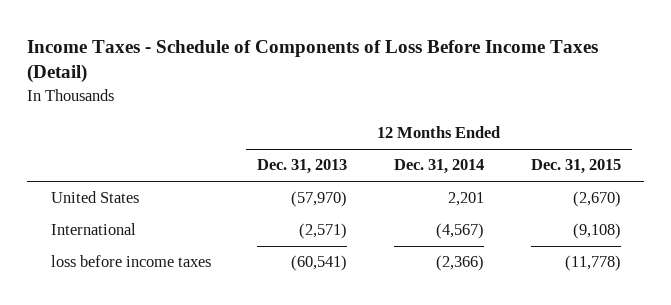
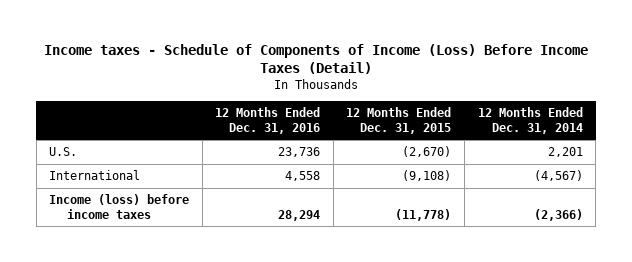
- Income Taxes - Schedule of Components of Loss Before Income Taxes (Detail)
+ Income taxes - Schedule of Components of Income (Loss) Before Income Taxes (Detail)
- | 12 Months Ended Dec. 31, 2013 | 12 Months Ended Dec. 31, 2014 | 12 Months Ended Dec. 31, 2015
+ | 12 Months Ended Dec. 31, 2016 | 12 Months Ended Dec. 31, 2015 | 12 Months Ended Dec. 31, 2014
- United States | (57,970) | 2,201 | (2,670)
+ U.S. | 23,736 | (2,670) | 2,201
- loss before income taxes | (60,541) | (2,366) | (11,778)
+ Income (loss) before income taxes | 28,294 | (11,778) | (2,366)

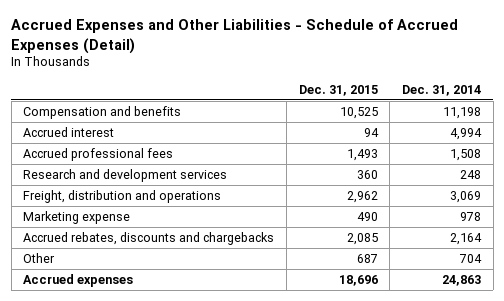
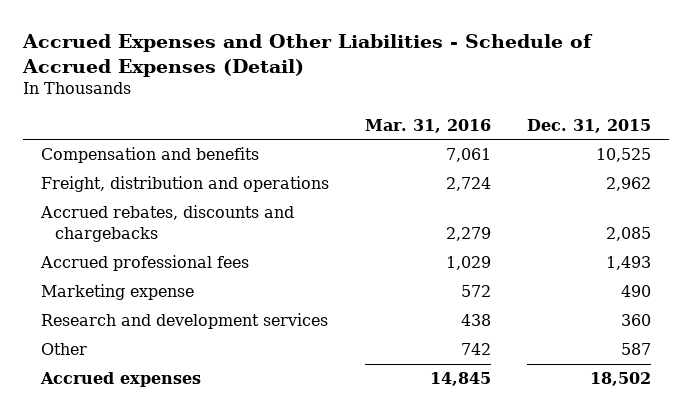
- | Dec. 31, 2015 | Dec. 31, 2014
+ | Mar. 31, 2016 | Dec. 31, 2015
- Accrued interest | 94 | 4,994
- Other | 687 | 704
- Accrued expenses | 18,696 | 24,863
moved down: Accrued professional fees | 1,029 | 1,493
moved down: Marketing expense | 572 | 490
moved down: Research and development services | 438 | 360
+ Other | 742 | 587
+ Accrued expenses | 14,845 | 18,502

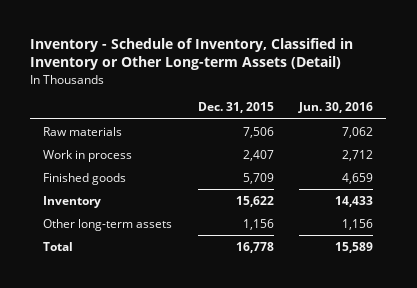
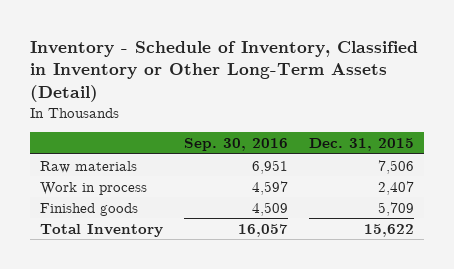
- Inventory - Schedule of Inventory, Classified in Inventory or Other Long-term Assets (Detail)
+ Inventory - Schedule of Inventory, Classified in Inventory or Other Long-Term Assets (Detail)
- | Dec. 31, 2015 | Jun. 30, 2016
+ | Sep. 30, 2016 | Dec. 31, 2015
- Inventory | 15,622 | 14,433
- Other long-term assets | 1,156 | 1,156
- Total | 16,778 | 15,589
+ Total Inventory | 16,057 | 15,622

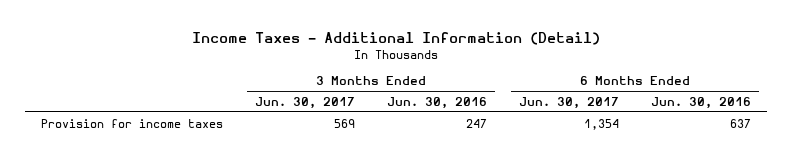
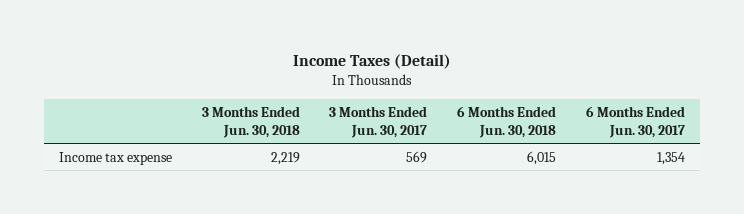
- Income Taxes - Additional Information (Detail)
+ Income Taxes (Detail)
- | 3 Months Ended Jun. 30, 2017 | 3 Months Ended Jun. 30, 2016 | 6 Months Ended Jun. 30, 2017 | 6 Months Ended Jun. 30, 2016
+ | 3 Months Ended Jun. 30, 2018 | 3 Months Ended Jun. 30, 2017 | 6 Months Ended Jun. 30, 2018 | 6 Months Ended Jun. 30, 2017
- Provision for income taxes | 569 | 247 | 1,354 | 637
+ Income tax expense | 2,219 | 569 | 6,015 | 1,354

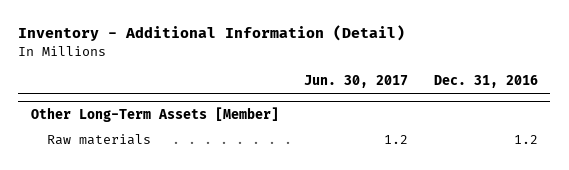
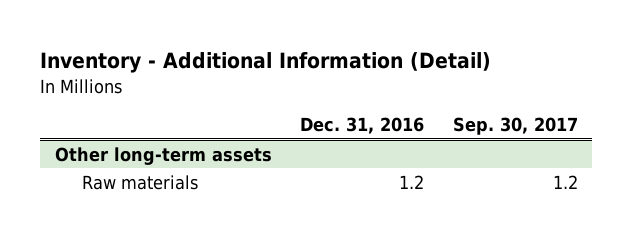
- | Jun. 30, 2017 | Dec. 31, 2016
+ | Dec. 31, 2016 | Sep. 30, 2017
- Other Long-Term Assets [Member]
+ Other long-term assets

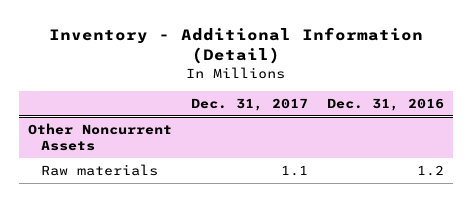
- | Dec. 31, 2016 | Sep. 30, 2017
+ | Dec. 31, 2017 | Dec. 31, 2016
- Other long-term assets
+ Other Noncurrent Assets

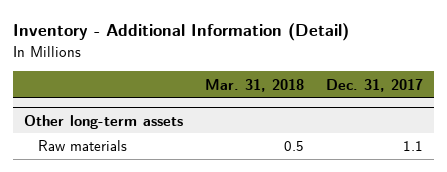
- | Dec. 31, 2017 | Dec. 31, 2016
+ | Mar. 31, 2018 | Dec. 31, 2017
- Other Noncurrent Assets
+ Other long-term assets

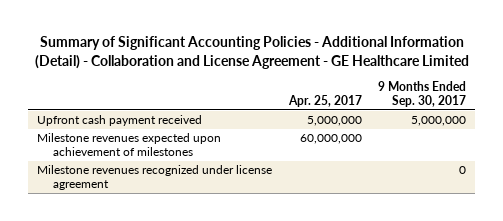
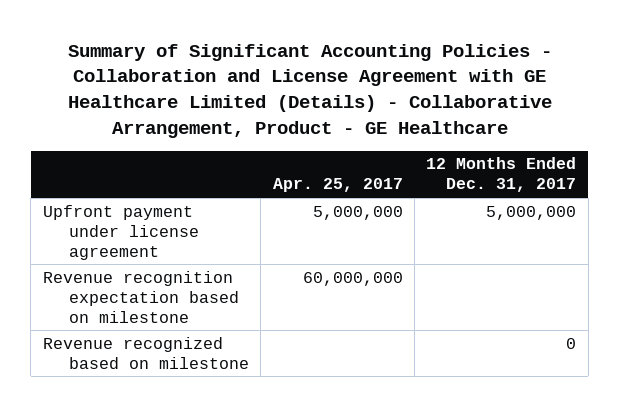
- Summary of Significant Accounting Policies - Additional Information (Detail) - Collaboration and License Agreement - GE Healthcare Limited
+ Summary of Significant Accounting Policies - Collaboration and License Agreement with GE Healthcare Limited (Details) - Collaborative Arrangement, Product - GE Healthcare
- | Apr. 25, 2017 | 9 Months Ended Sep. 30, 2017
+ | Apr. 25, 2017 | 12 Months Ended Dec. 31, 2017
- Upfront cash payment received | 5,000,000 | 5,000,000
- Milestone revenues expected upon achievement of milestones | 60,000,000 |
- Milestone revenues recognized under license agreement | | 0
+ Upfront payment under license agreement | 5,000,000 | 5,000,000
+ Revenue recognition expectation based on milestone | 60,000,000 |
+ Revenue recognized based on milestone | | 0

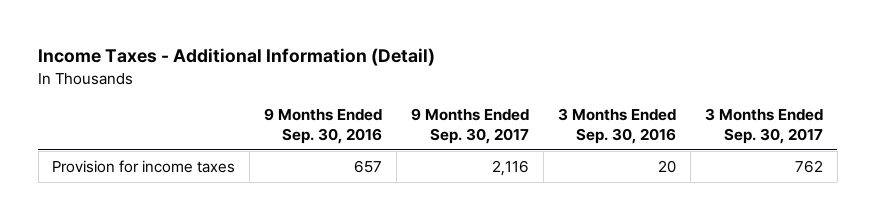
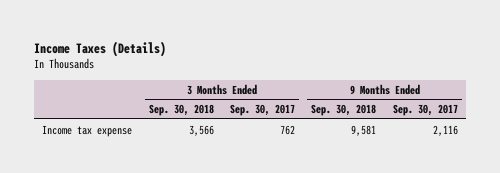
- Income Taxes - Additional Information (Detail)
+ Income Taxes (Details)
- | 9 Months Ended Sep. 30, 2016 | 9 Months Ended Sep. 30, 2017 | 3 Months Ended Sep. 30, 2016 | 3 Months Ended Sep. 30, 2017
+ | 3 Months Ended Sep. 30, 2018 | 3 Months Ended Sep. 30, 2017 | 9 Months Ended Sep. 30, 2018 | 9 Months Ended Sep. 30, 2017
- Provision for income taxes | 657 | 2,116 | 20 | 762
+ Income tax expense | 3,566 | 762 | 9,581 | 2,116

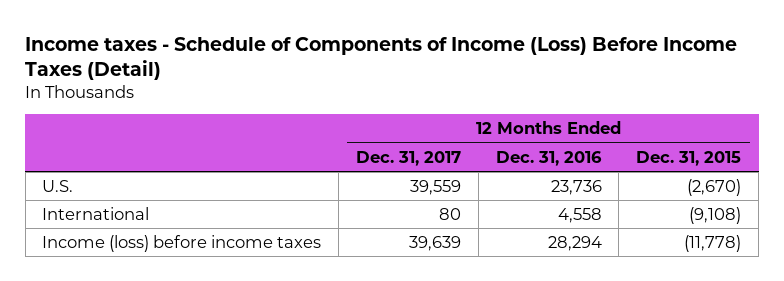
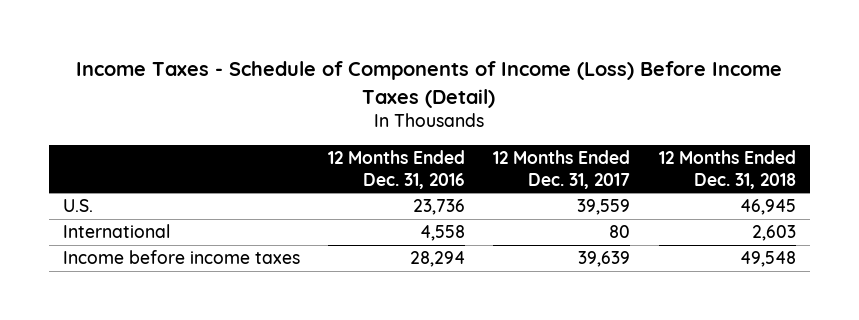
- Income taxes - Schedule of Components of Income (Loss) Before Income Taxes (Detail)
+ Income Taxes - Schedule of Components of Income (Loss) Before Income Taxes (Detail)
- | 12 Months Ended Dec. 31, 2017 | 12 Months Ended Dec. 31, 2016 | 12 Months Ended Dec. 31, 2015
+ | 12 Months Ended Dec. 31, 2016 | 12 Months Ended Dec. 31, 2017 | 12 Months Ended Dec. 31, 2018
- Income (loss) before income taxes | 39,639 | 28,294 | (11,778)
+ Income before income taxes | 28,294 | 39,639 | 49,548

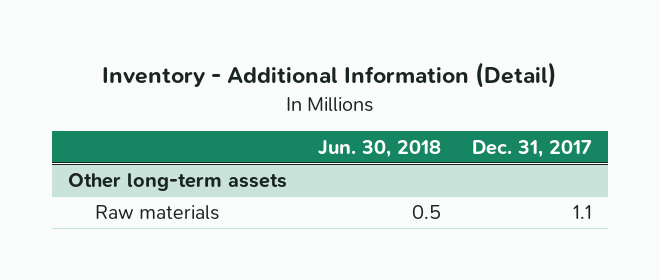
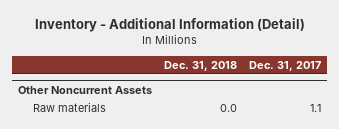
- | Jun. 30, 2018 | Dec. 31, 2017
+ | Dec. 31, 2018 | Dec. 31, 2017
- Other long-term assets
+ Other Noncurrent Assets

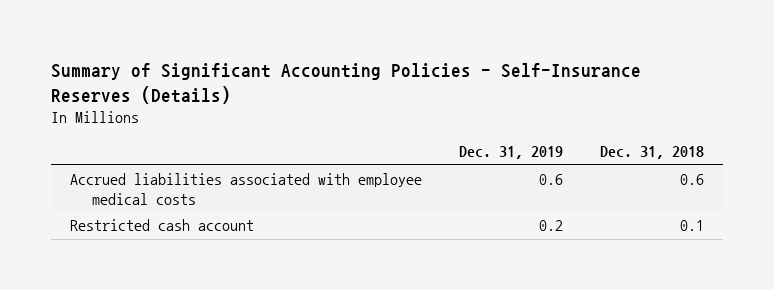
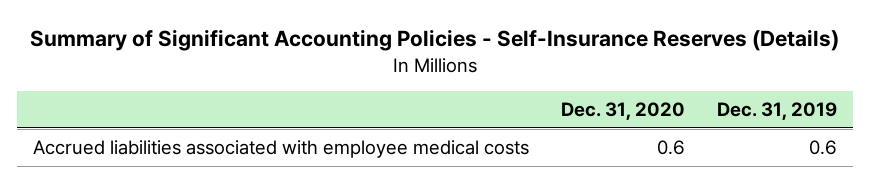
- | Dec. 31, 2019 | Dec. 31, 2018
+ | Dec. 31, 2020 | Dec. 31, 2019
- Restricted cash account | 0.2 | 0.1

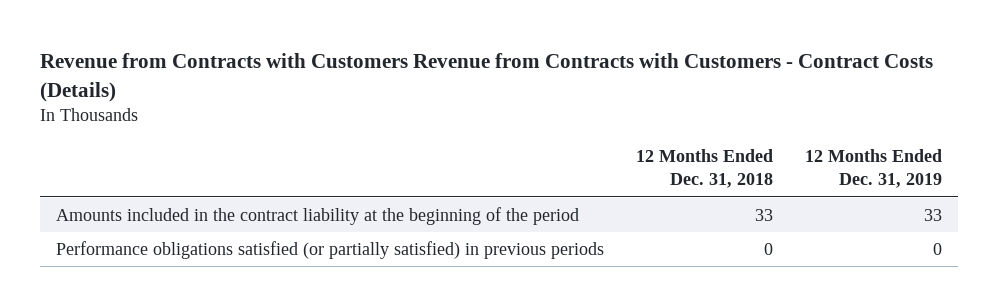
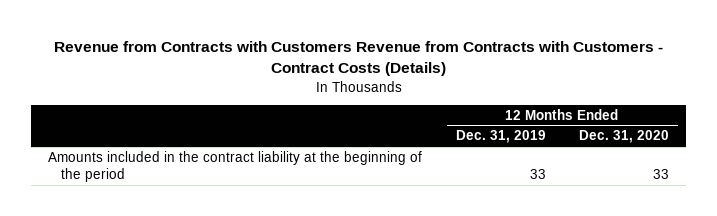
- | 12 Months Ended Dec. 31, 2018 | 12 Months Ended Dec. 31, 2019
+ | 12 Months Ended Dec. 31, 2019 | 12 Months Ended Dec. 31, 2020
- Performance obligations satisfied (or partially satisfied) in previous periods | 0 | 0

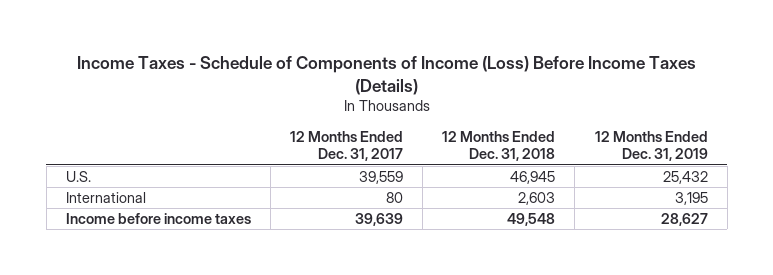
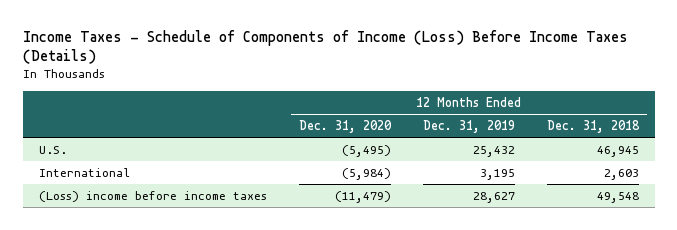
- | 12 Months Ended Dec. 31, 2017 | 12 Months Ended Dec. 31, 2018 | 12 Months Ended Dec. 31, 2019
+ | 12 Months Ended Dec. 31, 2020 | 12 Months Ended Dec. 31, 2019 | 12 Months Ended Dec. 31, 2018
- Income before income taxes | 39,639 | 49,548 | 28,627
+ (Loss) income before income taxes | (11,479) | 28,627 | 49,548

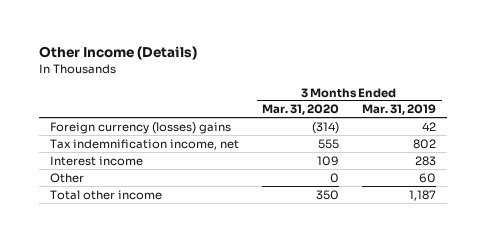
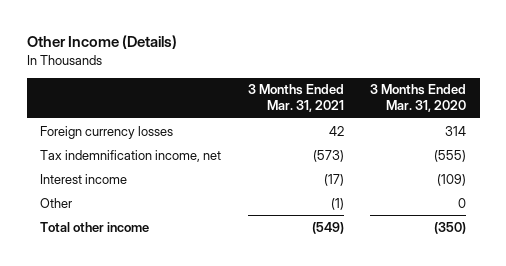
- | 3 Months Ended Mar. 31, 2020 | 3 Months Ended Mar. 31, 2019
+ | 3 Months Ended Mar. 31, 2021 | 3 Months Ended Mar. 31, 2020
- Foreign currency (losses) gains | (314) | 42
- Tax indemnification income, net | 555 | 802
- Interest income | 109 | 283
+ Foreign currency losses | 42 | 314
+ Tax indemnification income, net | (573) | (555)
+ Interest income | (17) | (109)
- Total other income | 350 | 1,187
+ Total other income | (549) | (350)

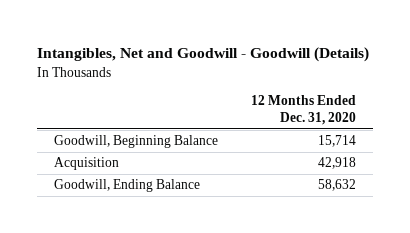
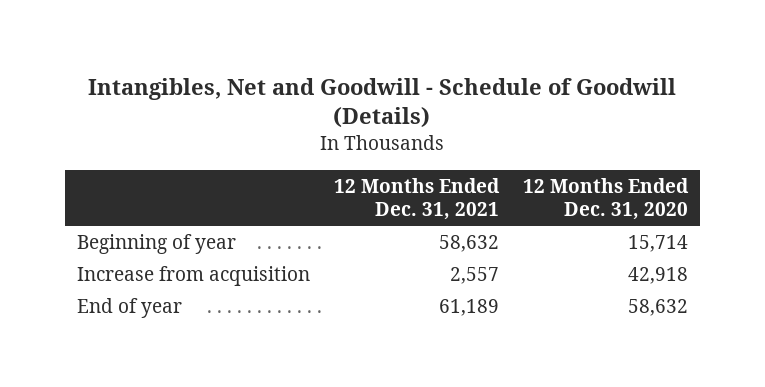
- Intangibles, Net and Goodwill - Goodwill (Details)
+ Intangibles, Net and Goodwill - Schedule of Goodwill (Details)
- | 12 Months Ended Dec. 31, 2020
+ | 12 Months Ended Dec. 31, 2021 | 12 Months Ended Dec. 31, 2020
- Goodwill, Beginning Balance | 15,714
- Acquisition | 42,918
- Goodwill, Ending Balance | 58,632
+ Beginning of year | 58,632 | 15,714
+ Increase from acquisition | 2,557 | 42,918
+ End of year | 61,189 | 58,632

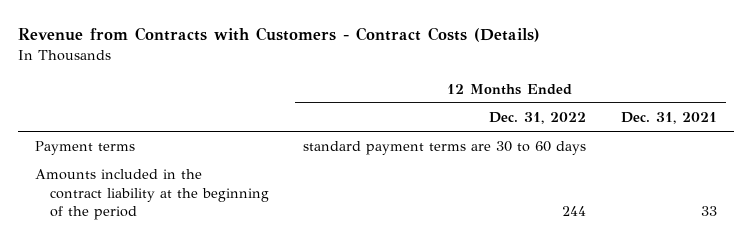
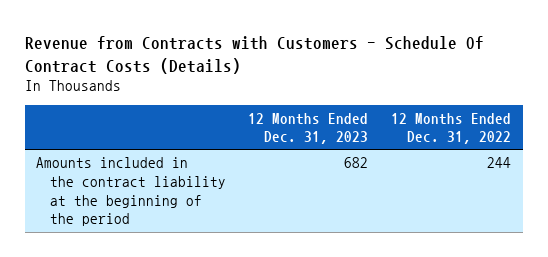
- Revenue from Contracts with Customers - Contract Costs (Details)
+ Revenue from Contracts with Customers - Schedule Of Contract Costs (Details)
- | 12 Months Ended Dec. 31, 2022 | 12 Months Ended Dec. 31, 2021
+ | 12 Months Ended Dec. 31, 2023 | 12 Months Ended Dec. 31, 2022
- Payment terms | standard payment terms are 30 to 60 days |

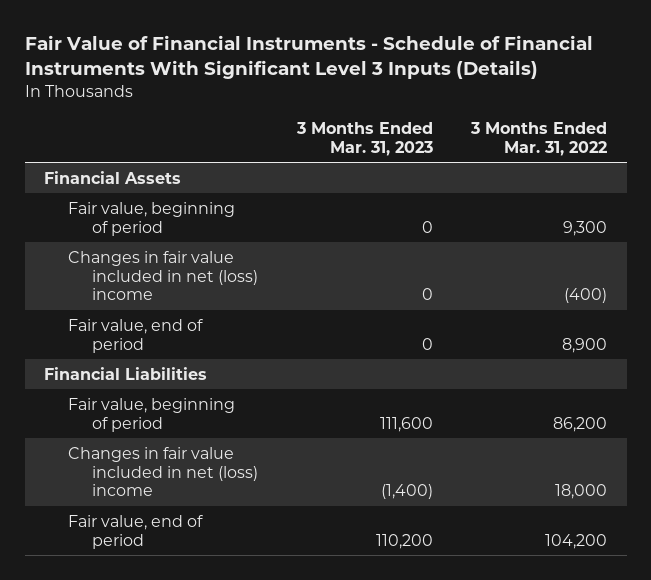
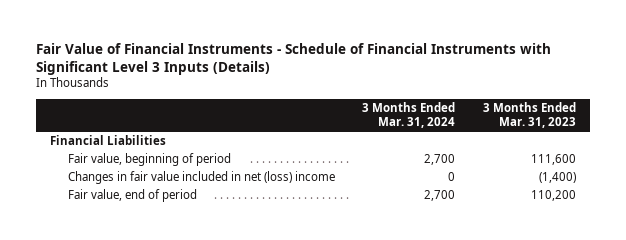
- Fair Value of Financial Instruments - Schedule of Financial Instruments With Significant Level 3 Inputs (Details)
+ Fair Value of Financial Instruments - Schedule of Financial Instruments with Significant Level 3 Inputs (Details)
- | 3 Months Ended Mar. 31, 2023 | 3 Months Ended Mar. 31, 2022
+ | 3 Months Ended Mar. 31, 2024 | 3 Months Ended Mar. 31, 2023
- Financial Assets
- Fair value, beginning of period | 0 | 9,300
- Changes in fair value included in net (loss) income | 0 | (400)
- Fair value, end of period | 0 | 8,900

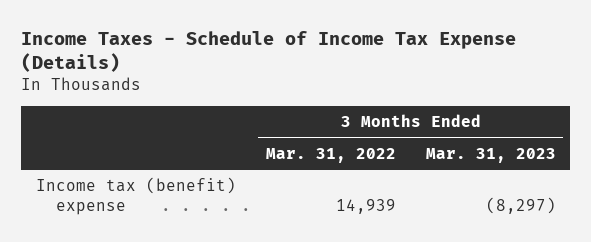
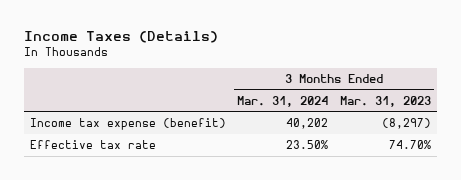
- Income Taxes - Schedule of Income Tax Expense (Details)
+ Income Taxes (Details)
- | 3 Months Ended Mar. 31, 2022 | 3 Months Ended Mar. 31, 2023
+ | 3 Months Ended Mar. 31, 2024 | 3 Months Ended Mar. 31, 2023
- Income tax (benefit) expense | 14,939 | (8,297)
+ Income tax expense (benefit) | 40,202 | (8,297)
+ Effective tax rate | 23.50% | 74.70%

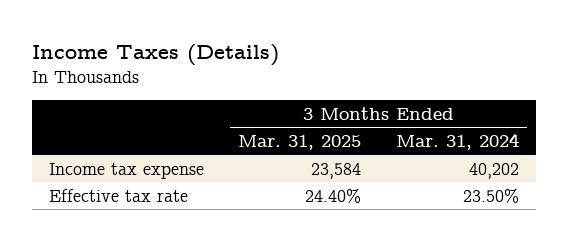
- | 3 Months Ended Mar. 31, 2024 | 3 Months Ended Mar. 31, 2023
+ | 3 Months Ended Mar. 31, 2025 | 3 Months Ended Mar. 31, 2024
- Income tax expense (benefit) | 40,202 | (8,297)
+ Income tax expense | 23,584 | 40,202

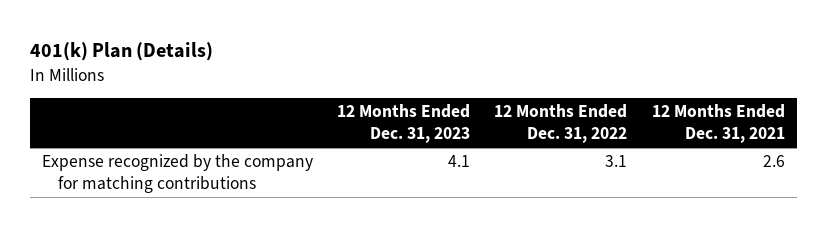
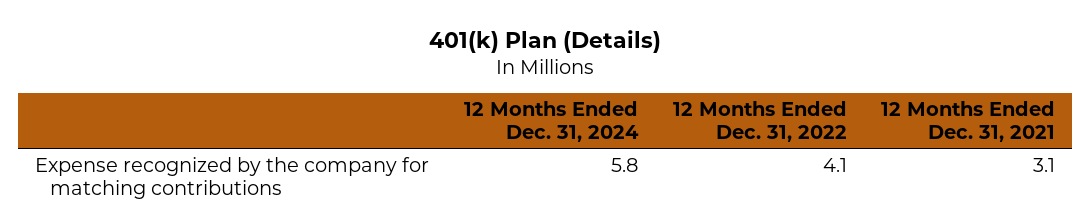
- | 12 Months Ended Dec. 31, 2023 | 12 Months Ended Dec. 31, 2022 | 12 Months Ended Dec. 31, 2021
+ | 12 Months Ended Dec. 31, 2024 | 12 Months Ended Dec. 31, 2022 | 12 Months Ended Dec. 31, 2021
- Expense recognized by the company for matching contributions | 4.1 | 3.1 | 2.6
+ Expense recognized by the company for matching contributions | 5.8 | 4.1 | 3.1

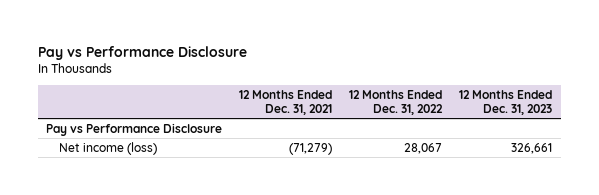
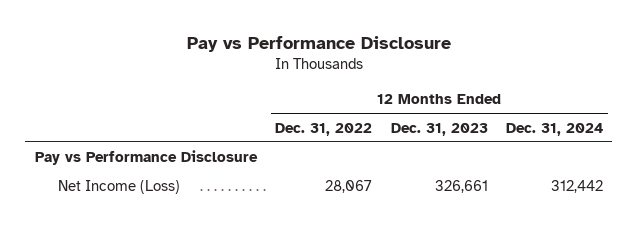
- | 12 Months Ended Dec. 31, 2021 | 12 Months Ended Dec. 31, 2022 | 12 Months Ended Dec. 31, 2023
+ | 12 Months Ended Dec. 31, 2022 | 12 Months Ended Dec. 31, 2023 | 12 Months Ended Dec. 31, 2024
- Net income (loss) | (71,279) | 28,067 | 326,661
+ Net Income (Loss) | 28,067 | 326,661 | 312,442

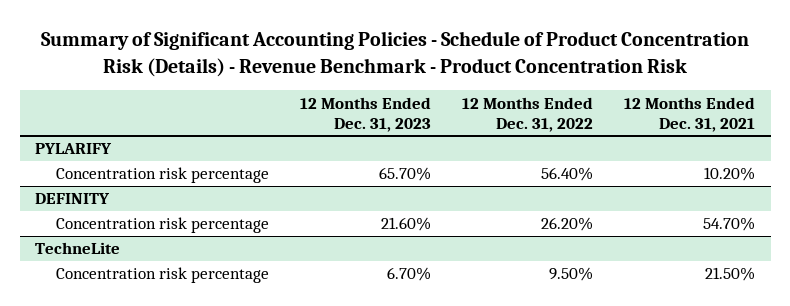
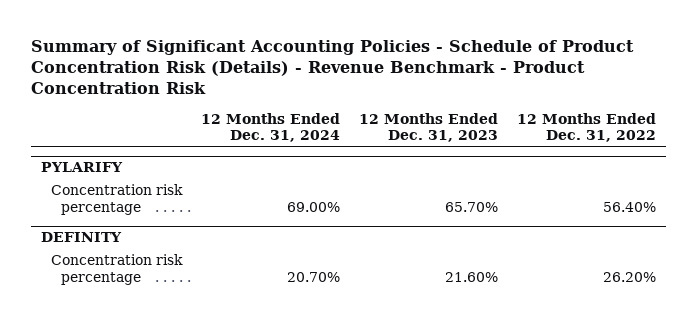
- | 12 Months Ended Dec. 31, 2023 | 12 Months Ended Dec. 31, 2022 | 12 Months Ended Dec. 31, 2021
+ | 12 Months Ended Dec. 31, 2024 | 12 Months Ended Dec. 31, 2023 | 12 Months Ended Dec. 31, 2022
- TechneLite
- Concentration risk percentage | 6.70% | 9.50% | 21.50%

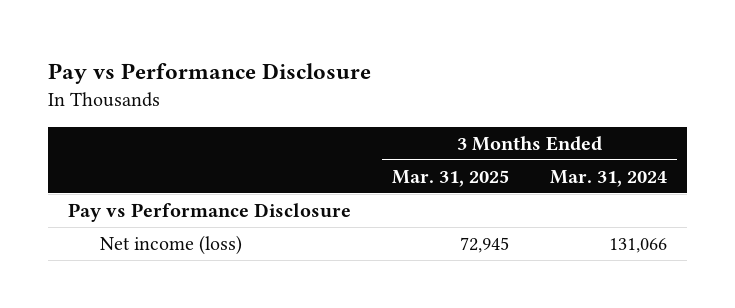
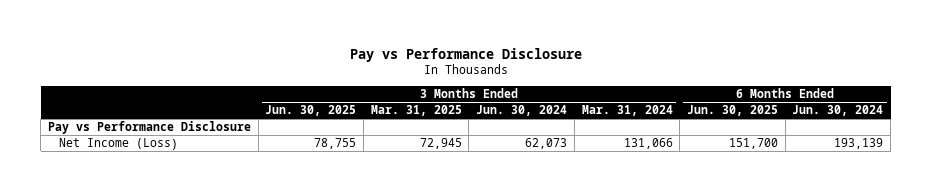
- | 3 Months Ended Mar. 31, 2025 | 3 Months Ended Mar. 31, 2024
+ | 3 Months Ended Jun. 30, 2025 | 3 Months Ended Mar. 31, 2025 | 3 Months Ended Jun. 30, 2024 | 3 Months Ended Mar. 31, 2024 | 6 Months Ended Jun. 30, 2025 | 6 Months Ended Jun. 30, 2024
- Net income (loss) | 72,945 | 131,066
+ Net Income (Loss) | 78,755 | 72,945 | 62,073 | 131,066 | 151,700 | 193,139

